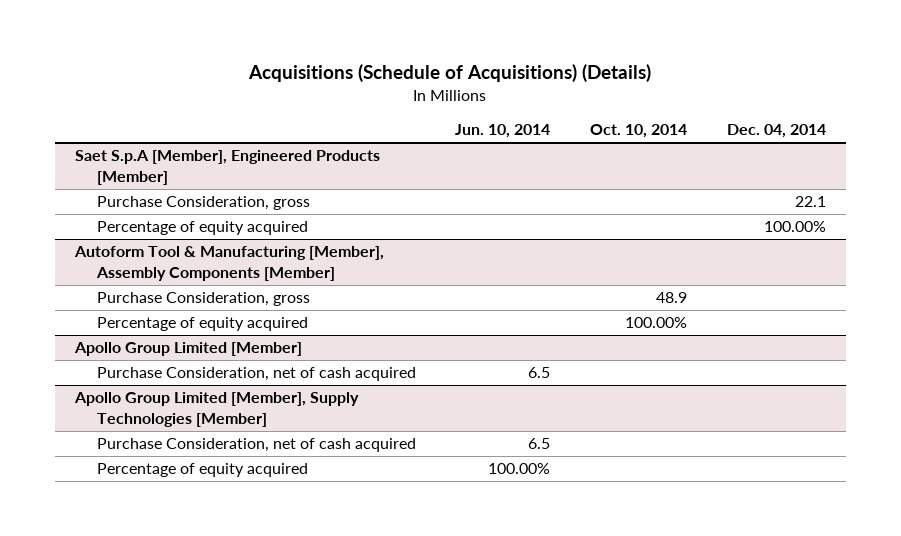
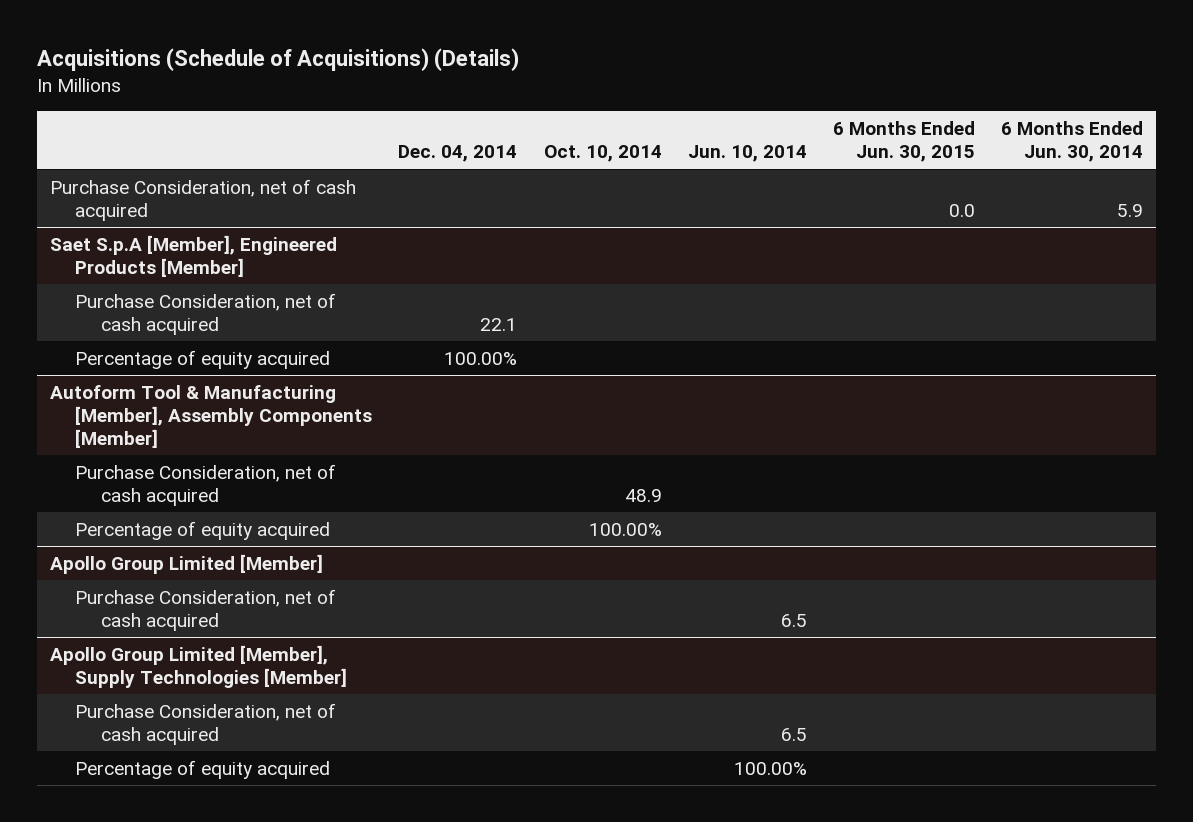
- | Jun. 10, 2014 | Oct. 10, 2014 | Dec. 04, 2014
+ | Dec. 04, 2014 | Oct. 10, 2014 | Jun. 10, 2014 | 6 Months Ended Jun. 30, 2015 | 6 Months Ended Jun. 30, 2014
+ Purchase Consideration, net of cash acquired | | | | 0.0 | 5.9
@ Saet S.p.A [Member], Engineered Products [Member]
- Purchase Consideration, gross | | | 22.1
+ Purchase Consideration, net of cash acquired | 22.1 | | | |
@ Autoform Tool & Manufacturing [Member], Assembly Components [Member]
- Purchase Consideration, gross | | 48.9 |
+ Purchase Consideration, net of cash acquired | | 48.9 | | |

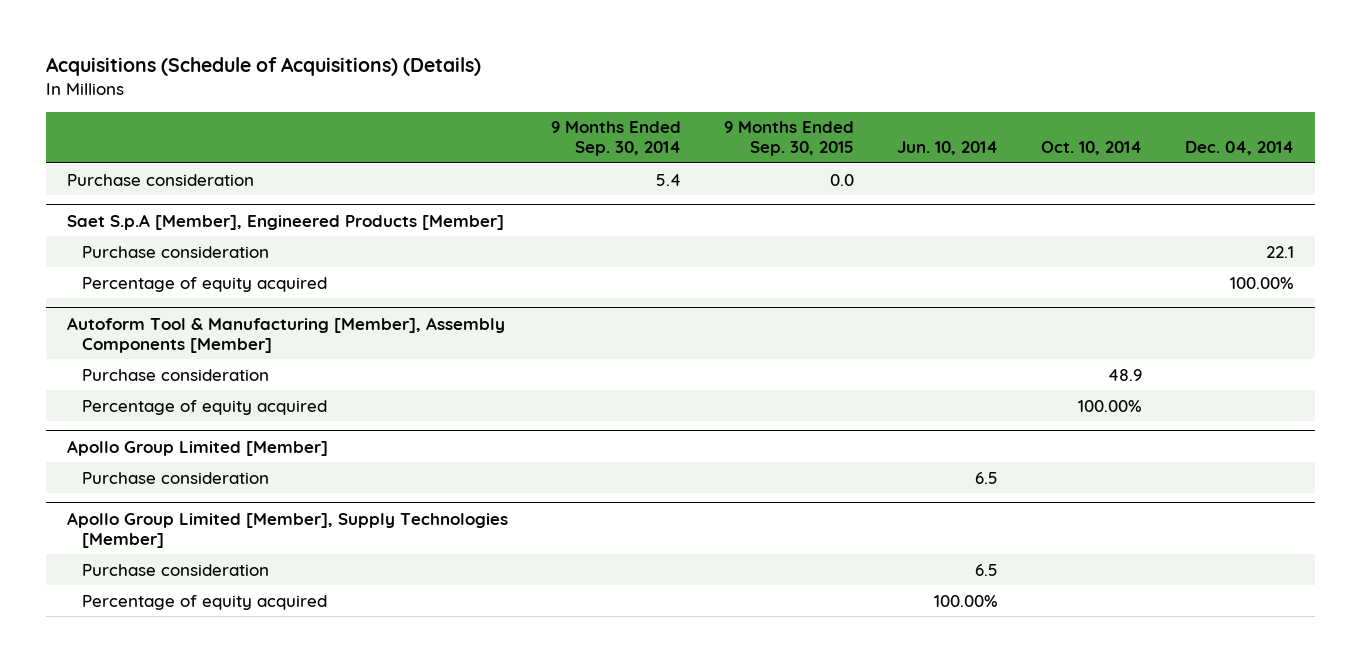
- | Dec. 04, 2014 | Oct. 10, 2014 | Jun. 10, 2014 | 6 Months Ended Jun. 30, 2015 | 6 Months Ended Jun. 30, 2014
+ | 9 Months Ended Sep. 30, 2014 | 9 Months Ended Sep. 30, 2015 | Jun. 10, 2014 | Oct. 10, 2014 | Dec. 04, 2014
- Purchase Consideration, net of cash acquired | | | | 0.0 | 5.9
+ Purchase consideration | 5.4 | 0.0 | | |
@ Saet S.p.A [Member], Engineered Products [Member]
- Purchase Consideration, net of cash acquired | 22.1 | | | |
+ Purchase consideration | | | | | 22.1
@ Autoform Tool & Manufacturing [Member], Assembly Components [Member]
- Purchase Consideration, net of cash acquired | | 48.9 | | |
+ Purchase consideration | | | | 48.9 |
@ Apollo Group Limited [Member]
- Purchase Consideration, net of cash acquired | | | 6.5 | |
+ Purchase consideration | | | 6.5 | |
@ Apollo Group Limited [Member], Supply Technologies [Member]
- Purchase Consideration, net of cash acquired | | | 6.5 | |
+ Purchase consideration | | | 6.5 | |

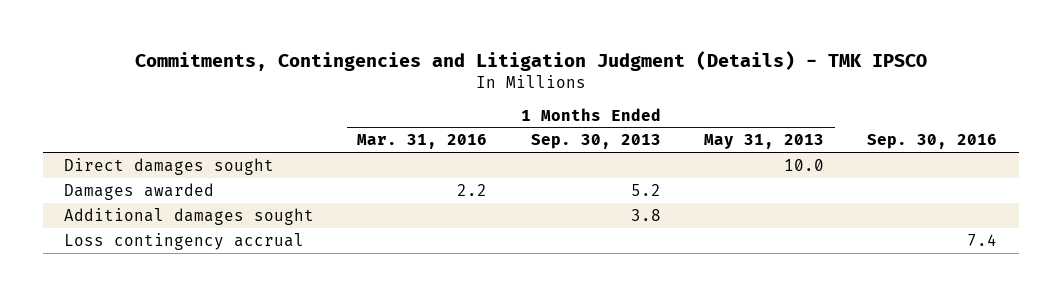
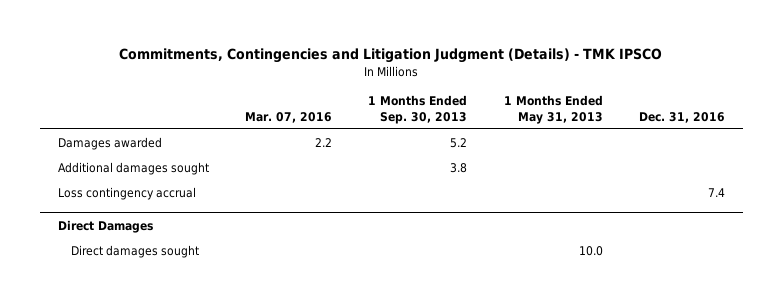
- | 1 Months Ended Mar. 31, 2016 | 1 Months Ended Sep. 30, 2013 | 1 Months Ended May 31, 2013 | Sep. 30, 2016
+ | Mar. 07, 2016 | 1 Months Ended Sep. 30, 2013 | 1 Months Ended May 31, 2013 | Dec. 31, 2016
- Direct damages sought | | | 10.0 |
+ Direct Damages
+ Direct damages sought | | | 10.0 |

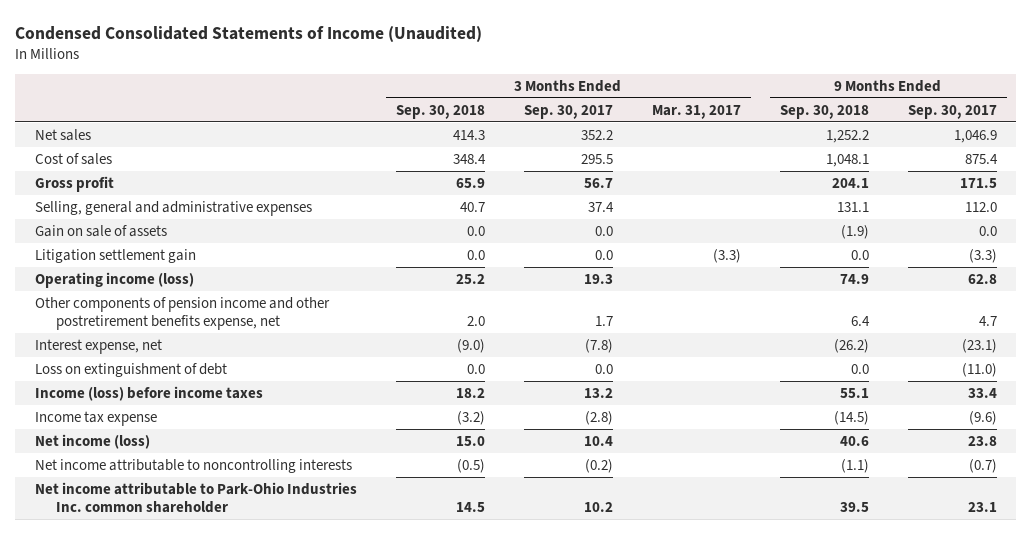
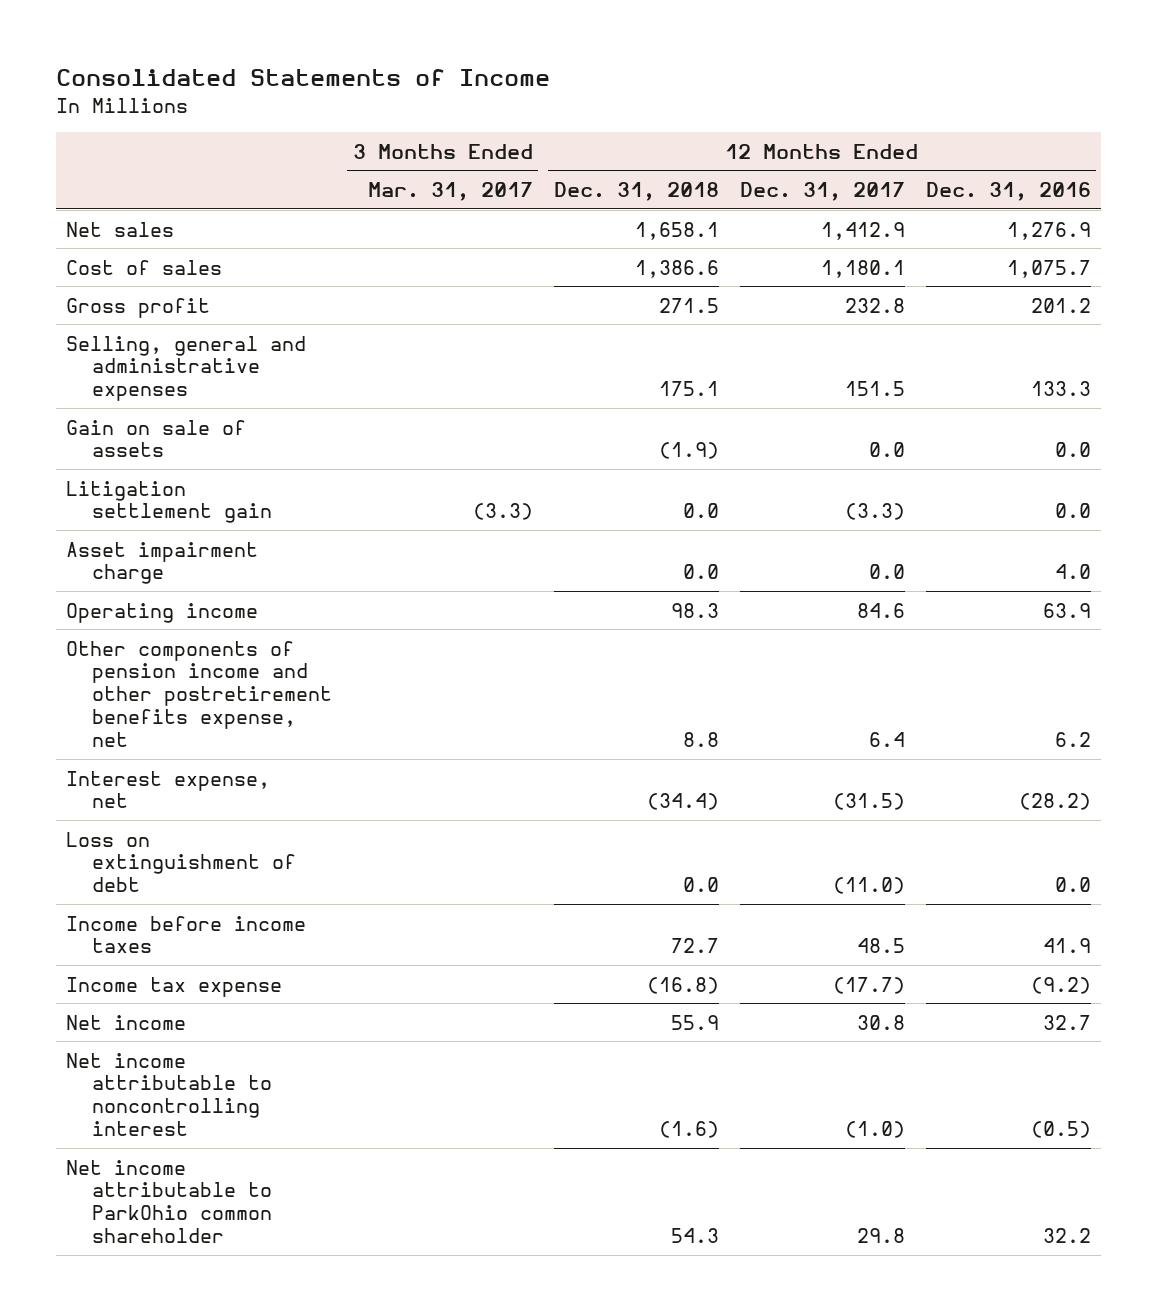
- Condensed Consolidated Statements of Income (Unaudited)
+ Consolidated Statements of Income
- | 3 Months Ended Sep. 30, 2018 | 3 Months Ended Sep. 30, 2017 | 3 Months Ended Mar. 31, 2017 | 9 Months Ended Sep. 30, 2018 | 9 Months Ended Sep. 30, 2017
+ | 3 Months Ended Mar. 31, 2017 | 12 Months Ended Dec. 31, 2018 | 12 Months Ended Dec. 31, 2017 | 12 Months Ended Dec. 31, 2016
- Operating income (loss) | 25.2 | 19.3 | | 74.9 | 62.8
+ Asset impairment charge | | 0.0 | 0.0 | 4.0
+ Operating income | | 98.3 | 84.6 | 63.9
- Income (loss) before income taxes | 18.2 | 13.2 | | 55.1 | 33.4
+ Income before income taxes | | 72.7 | 48.5 | 41.9
- Net income (loss) | 15.0 | 10.4 | | 40.6 | 23.8
- Net income attributable to noncontrolling interests | (0.5) | (0.2) | | (1.1) | (0.7)
- Net income attributable to Park-Ohio Industries Inc. common shareholder | 14.5 | 10.2 | | 39.5 | 23.1
+ Net income | | 55.9 | 30.8 | 32.7
+ Net income attributable to noncontrolling interest | | (1.6) | (1.0) | (0.5)
+ Net income attributable to ParkOhio common shareholder | | 54.3 | 29.8 | 32.2

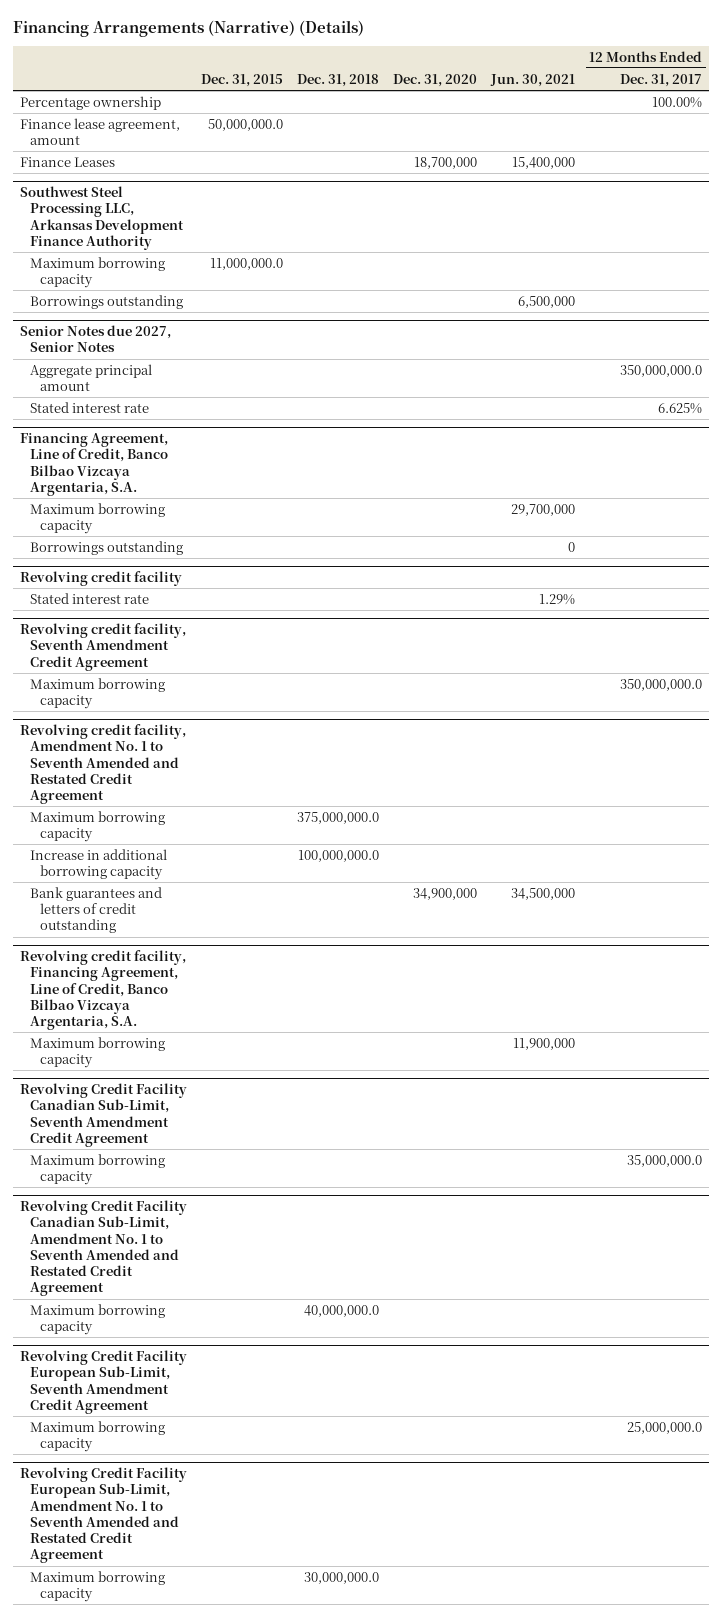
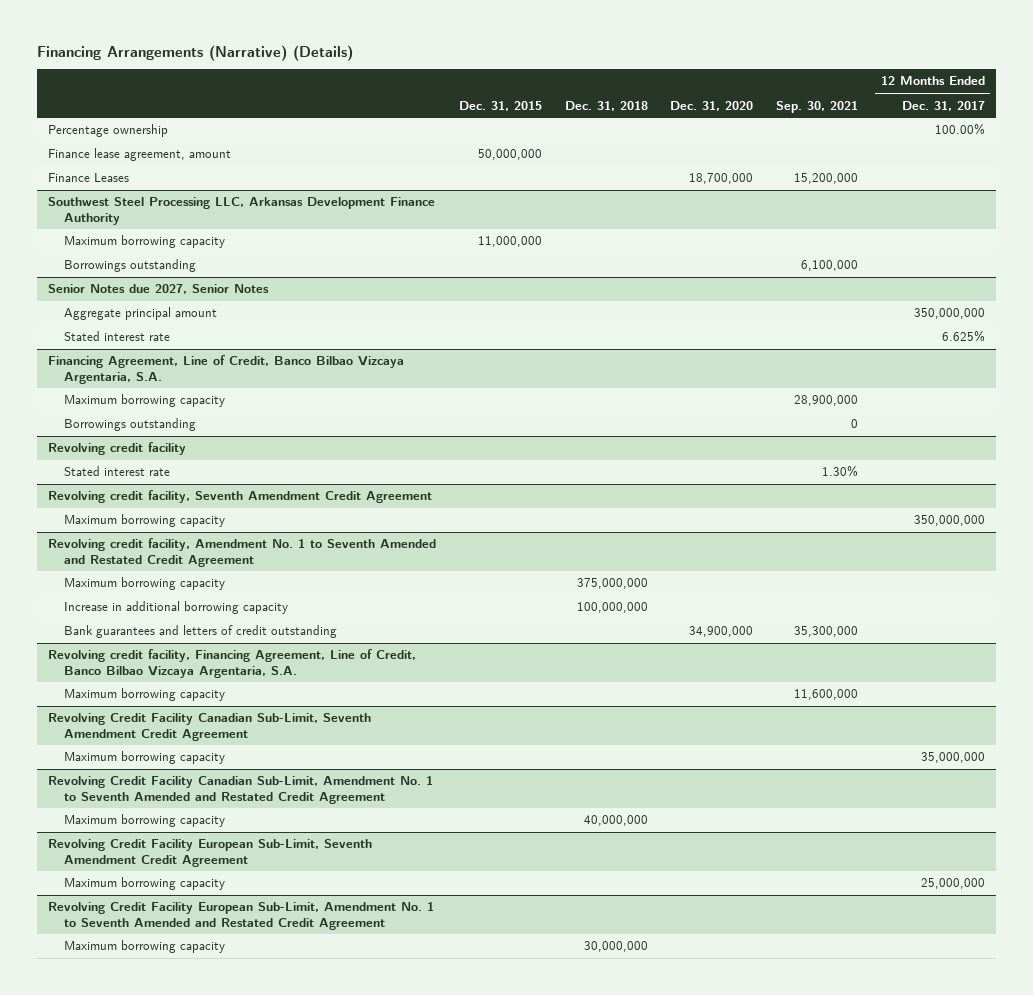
- | Dec. 31, 2015 | Dec. 31, 2018 | Dec. 31, 2020 | Jun. 30, 2021 | 12 Months Ended Dec. 31, 2017
+ | Dec. 31, 2015 | Dec. 31, 2018 | Dec. 31, 2020 | Sep. 30, 2021 | 12 Months Ended Dec. 31, 2017
- Finance lease agreement, amount | 50,000,000.0 | | | |
+ Finance lease agreement, amount | 50,000,000 | | | |
@ Southwest Steel Processing LLC, Arkansas Development Finance Authority
- Maximum borrowing capacity | 11,000,000.0 | | | |
+ Maximum borrowing capacity | 11,000,000 | | | |
@ Senior Notes due 2027, Senior Notes
- Aggregate principal amount | | | | | 350,000,000.0
+ Aggregate principal amount | | | | | 350,000,000
@ Revolving credit facility, Seventh Amendment Credit Agreement
- Maximum borrowing capacity | | | | | 350,000,000.0
+ Maximum borrowing capacity | | | | | 350,000,000
@ Revolving credit facility, Amendment No. 1 to Seventh Amended and Restated Credit Agreement
- Maximum borrowing capacity | | 375,000,000.0 | | |
- Increase in additional borrowing capacity | | 100,000,000.0 | | |
+ Maximum borrowing capacity | | 375,000,000 | | |
+ Increase in additional borrowing capacity | | 100,000,000 | | |
@ Revolving Credit Facility Canadian Sub-Limit, Seventh Amendment Credit Agreement
- Maximum borrowing capacity | | | | | 35,000,000.0
+ Maximum borrowing capacity | | | | | 35,000,000
@ Revolving Credit Facility Canadian Sub-Limit, Amendment No. 1 to Seventh Amended and Restated Credit Agreement
- Maximum borrowing capacity | | 40,000,000.0 | | |
+ Maximum borrowing capacity | | 40,000,000 | | |
@ Revolving Credit Facility European Sub-Limit, Seventh Amendment Credit Agreement
- Maximum borrowing capacity | | | | | 25,000,000.0
+ Maximum borrowing capacity | | | | | 25,000,000
@ Revolving Credit Facility European Sub-Limit, Amendment No. 1 to Seventh Amended and Restated Credit Agreement
- Maximum borrowing capacity | | 30,000,000.0 | | |
+ Maximum borrowing capacity | | 30,000,000 | | |

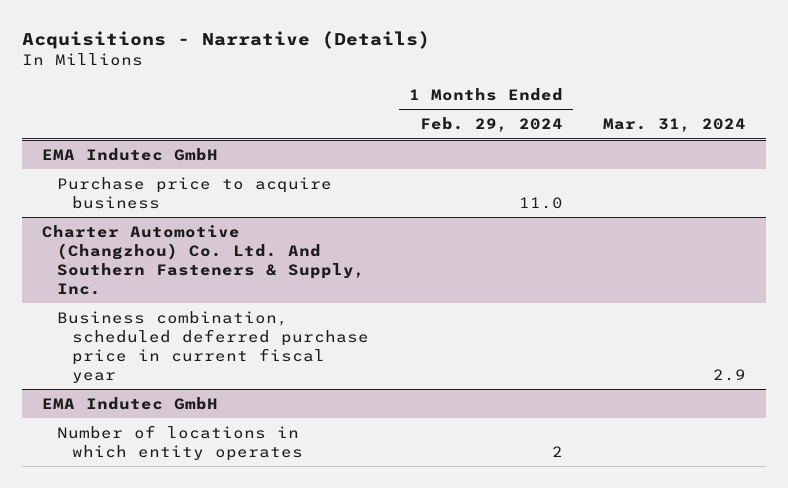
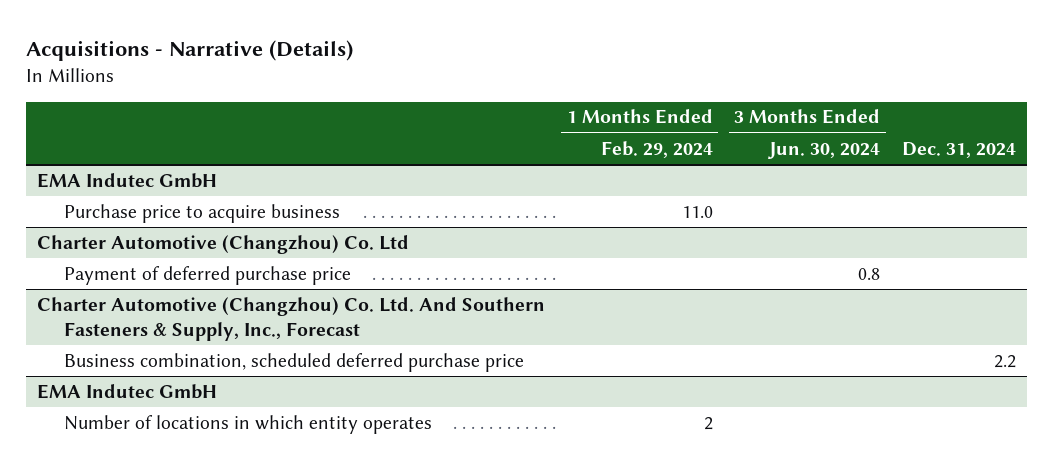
- | 1 Months Ended Feb. 29, 2024 | Mar. 31, 2024
+ | 1 Months Ended Feb. 29, 2024 | 3 Months Ended Jun. 30, 2024 | Dec. 31, 2024
- Charter Automotive (Changzhou) Co. Ltd. And Southern Fasteners & Supply, Inc.
- Business combination, scheduled deferred purchase price in current fiscal year | | 2.9
+ Charter Automotive (Changzhou) Co. Ltd
+ Payment of deferred purchase price | | 0.8 |
+ Charter Automotive (Changzhou) Co. Ltd. And Southern Fasteners & Supply, Inc., Forecast
+ Business combination, scheduled deferred purchase price | | | 2.2

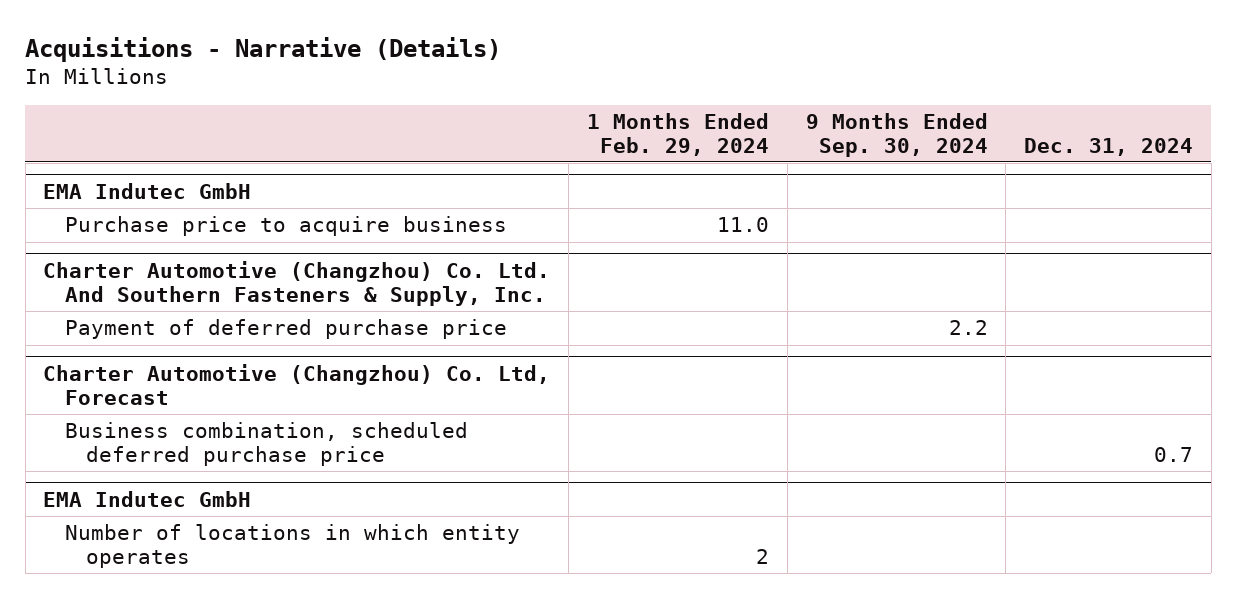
- | 1 Months Ended Feb. 29, 2024 | 3 Months Ended Jun. 30, 2024 | Dec. 31, 2024
+ | 1 Months Ended Feb. 29, 2024 | 9 Months Ended Sep. 30, 2024 | Dec. 31, 2024
- Charter Automotive (Changzhou) Co. Ltd
- Payment of deferred purchase price | | 0.8 |
- Charter Automotive (Changzhou) Co. Ltd. And Southern Fasteners & Supply, Inc., Forecast
- Business combination, scheduled deferred purchase price | | | 2.2
+ Charter Automotive (Changzhou) Co. Ltd. And Southern Fasteners & Supply, Inc.
+ Payment of deferred purchase price | | 2.2 |
+ Charter Automotive (Changzhou) Co. Ltd, Forecast
+ Business combination, scheduled deferred purchase price | | | 0.7

